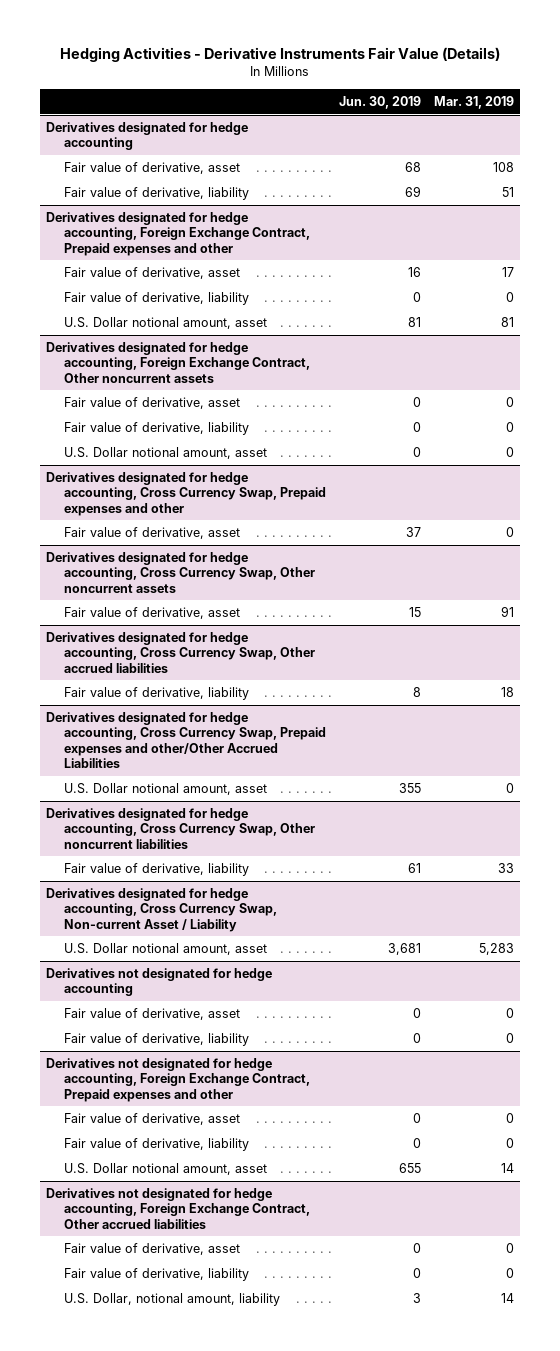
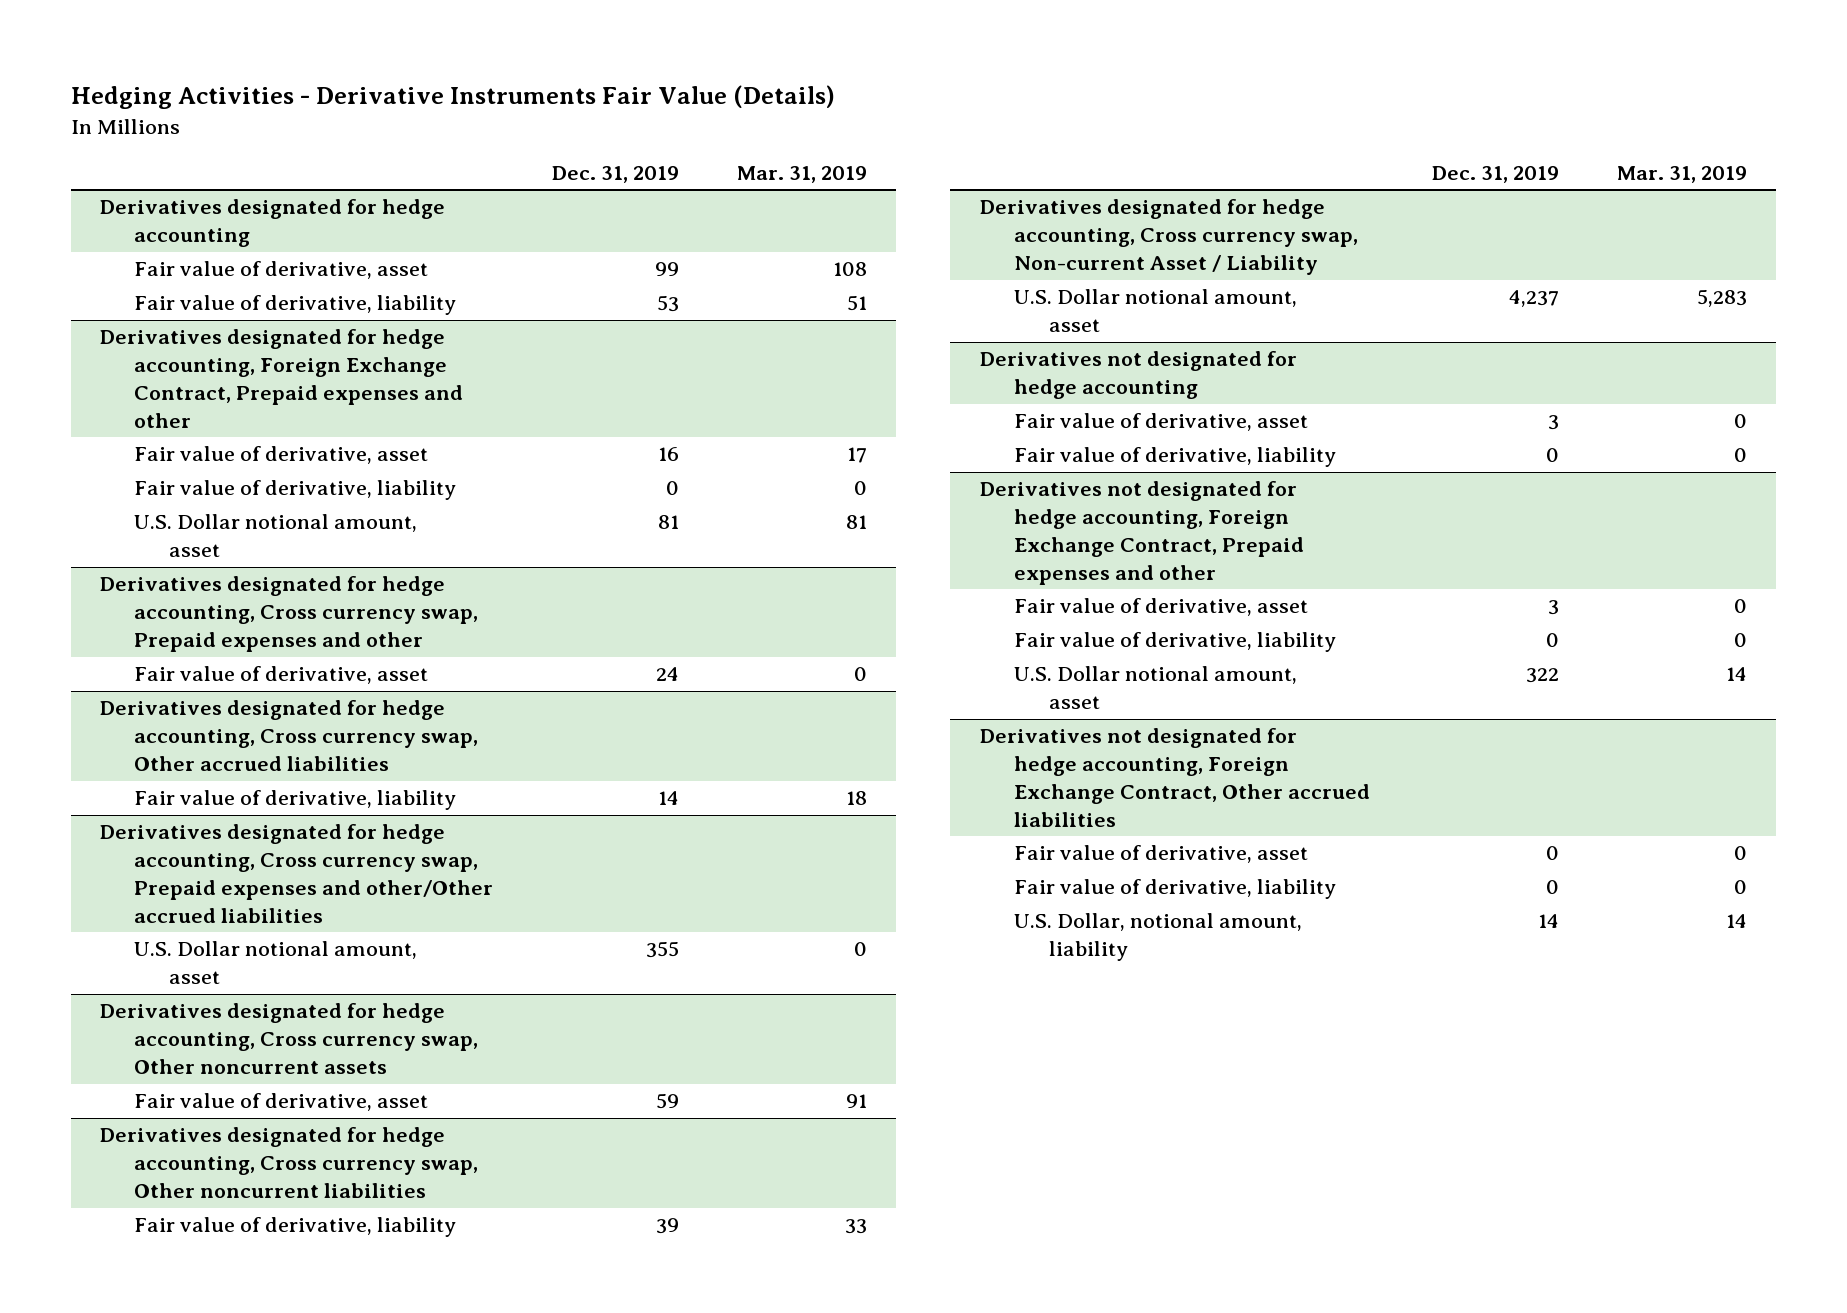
- | Jun. 30, 2019 | Mar. 31, 2019
+ | Dec. 31, 2019 | Mar. 31, 2019
- Derivatives designated for hedge accounting, Foreign Exchange Contract, Other noncurrent assets
- Fair value of derivative, asset | 0 | 0
- Fair value of derivative, liability | 0 | 0
- U.S. Dollar notional amount, asset | 0 | 0
- Derivatives designated for hedge accounting, Cross Currency Swap, Prepaid expenses and other
+ Derivatives designated for hedge accounting, Cross currency swap, Prepaid expenses and other
- Derivatives designated for hedge accounting, Cross Currency Swap, Other noncurrent assets
- Fair value of derivative, asset | 15 | 91
- Derivatives designated for hedge accounting, Cross Currency Swap, Other accrued liabilities
+ Derivatives designated for hedge accounting, Cross currency swap, Other accrued liabilities
- Derivatives designated for hedge accounting, Cross Currency Swap, Prepaid expenses and other/Other Accrued Liabilities
+ Derivatives designated for hedge accounting, Cross currency swap, Prepaid expenses and other/Other accrued liabilities
- Derivatives designated for hedge accounting, Cross Currency Swap, Other noncurrent liabilities
+ Derivatives designated for hedge accounting, Cross currency swap, Other noncurrent assets
+ Fair value of derivative, asset | 59 | 91
+ Derivatives designated for hedge accounting, Cross currency swap, Other noncurrent liabilities
- Derivatives designated for hedge accounting, Cross Currency Swap, Non-current Asset / Liability
+ Derivatives designated for hedge accounting, Cross currency swap, Non-current Asset / Liability

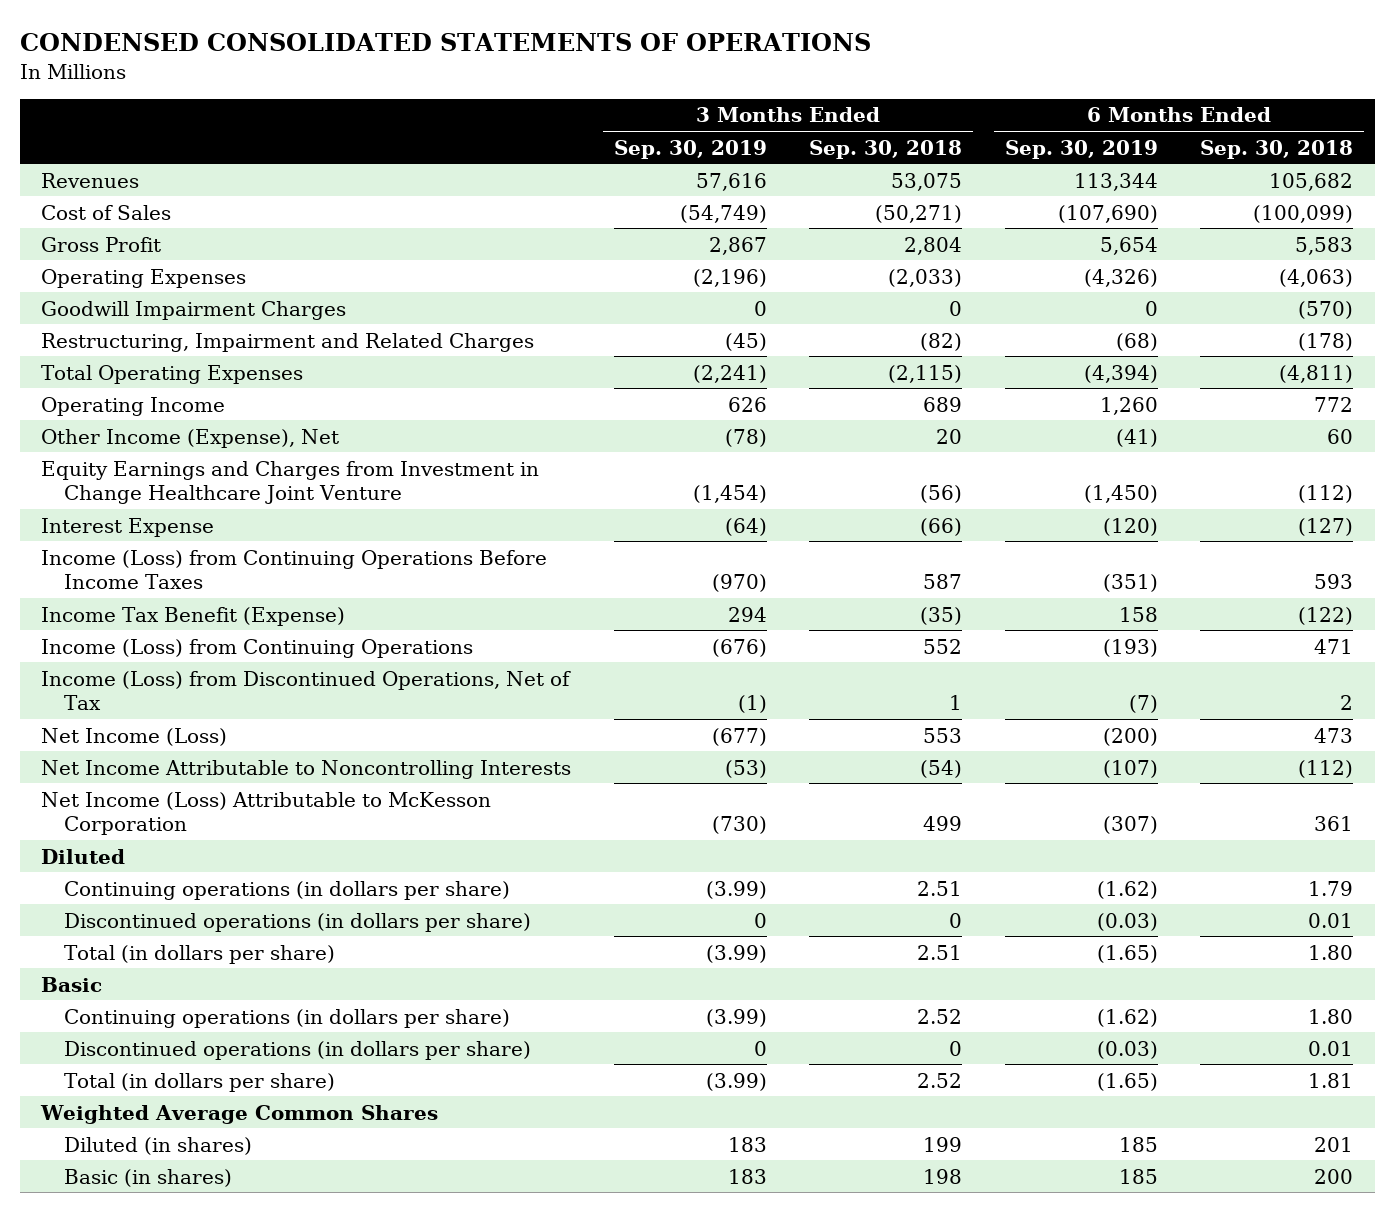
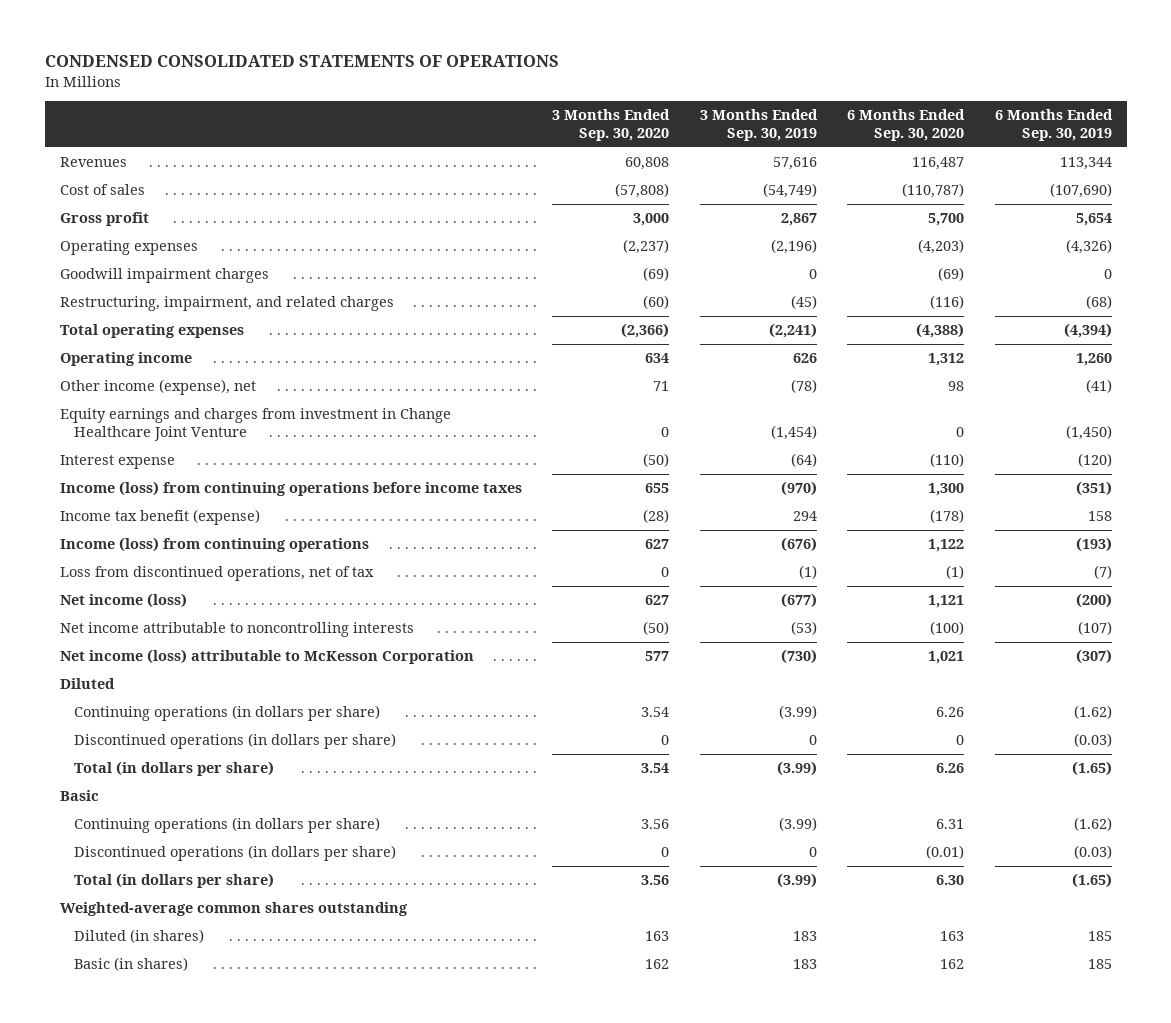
- | 3 Months Ended Sep. 30, 2019 | 3 Months Ended Sep. 30, 2018 | 6 Months Ended Sep. 30, 2019 | 6 Months Ended Sep. 30, 2018
+ | 3 Months Ended Sep. 30, 2020 | 3 Months Ended Sep. 30, 2019 | 6 Months Ended Sep. 30, 2020 | 6 Months Ended Sep. 30, 2019
- Cost of Sales | (54,749) | (50,271) | (107,690) | (100,099)
- Gross Profit | 2,867 | 2,804 | 5,654 | 5,583
- Operating Expenses | (2,196) | (2,033) | (4,326) | (4,063)
- Goodwill Impairment Charges | 0 | 0 | 0 | (570)
- Restructuring, Impairment and Related Charges | (45) | (82) | (68) | (178)
- Total Operating Expenses | (2,241) | (2,115) | (4,394) | (4,811)
- Operating Income | 626 | 689 | 1,260 | 772
- Other Income (Expense), Net | (78) | 20 | (41) | 60
- Equity Earnings and Charges from Investment in Change Healthcare Joint Venture | (1,454) | (56) | (1,450) | (112)
- Interest Expense | (64) | (66) | (120) | (127)
- Income (Loss) from Continuing Operations Before Income Taxes | (970) | 587 | (351) | 593
- Income Tax Benefit (Expense) | 294 | (35) | 158 | (122)
- Income (Loss) from Continuing Operations | (676) | 552 | (193) | 471
- Income (Loss) from Discontinued Operations, Net of Tax | (1) | 1 | (7) | 2
- Net Income (Loss) | (677) | 553 | (200) | 473
- Net Income Attributable to Noncontrolling Interests | (53) | (54) | (107) | (112)
- Net Income (Loss) Attributable to McKesson Corporation | (730) | 499 | (307) | 361
+ Cost of sales | (57,808) | (54,749) | (110,787) | (107,690)
+ Gross profit | 3,000 | 2,867 | 5,700 | 5,654
+ Operating expenses | (2,237) | (2,196) | (4,203) | (4,326)
+ Goodwill impairment charges | (69) | 0 | (69) | 0
+ Restructuring, impairment, and related charges | (60) | (45) | (116) | (68)
+ Total operating expenses | (2,366) | (2,241) | (4,388) | (4,394)
+ Operating income | 634 | 626 | 1,312 | 1,260
+ Other income (expense), net | 71 | (78) | 98 | (41)
+ Equity earnings and charges from investment in Change Healthcare Joint Venture | 0 | (1,454) | 0 | (1,450)
+ Interest expense | (50) | (64) | (110) | (120)
+ Income (loss) from continuing operations before income taxes | 655 | (970) | 1,300 | (351)
+ Income tax benefit (expense) | (28) | 294 | (178) | 158
+ Income (loss) from continuing operations | 627 | (676) | 1,122 | (193)
+ Loss from discontinued operations, net of tax | 0 | (1) | (1) | (7)
+ Net income (loss) | 627 | (677) | 1,121 | (200)
+ Net income attributable to noncontrolling interests | (50) | (53) | (100) | (107)
+ Net income (loss) attributable to McKesson Corporation | 577 | (730) | 1,021 | (307)
- Weighted Average Common Shares
+ Weighted-average common shares outstanding

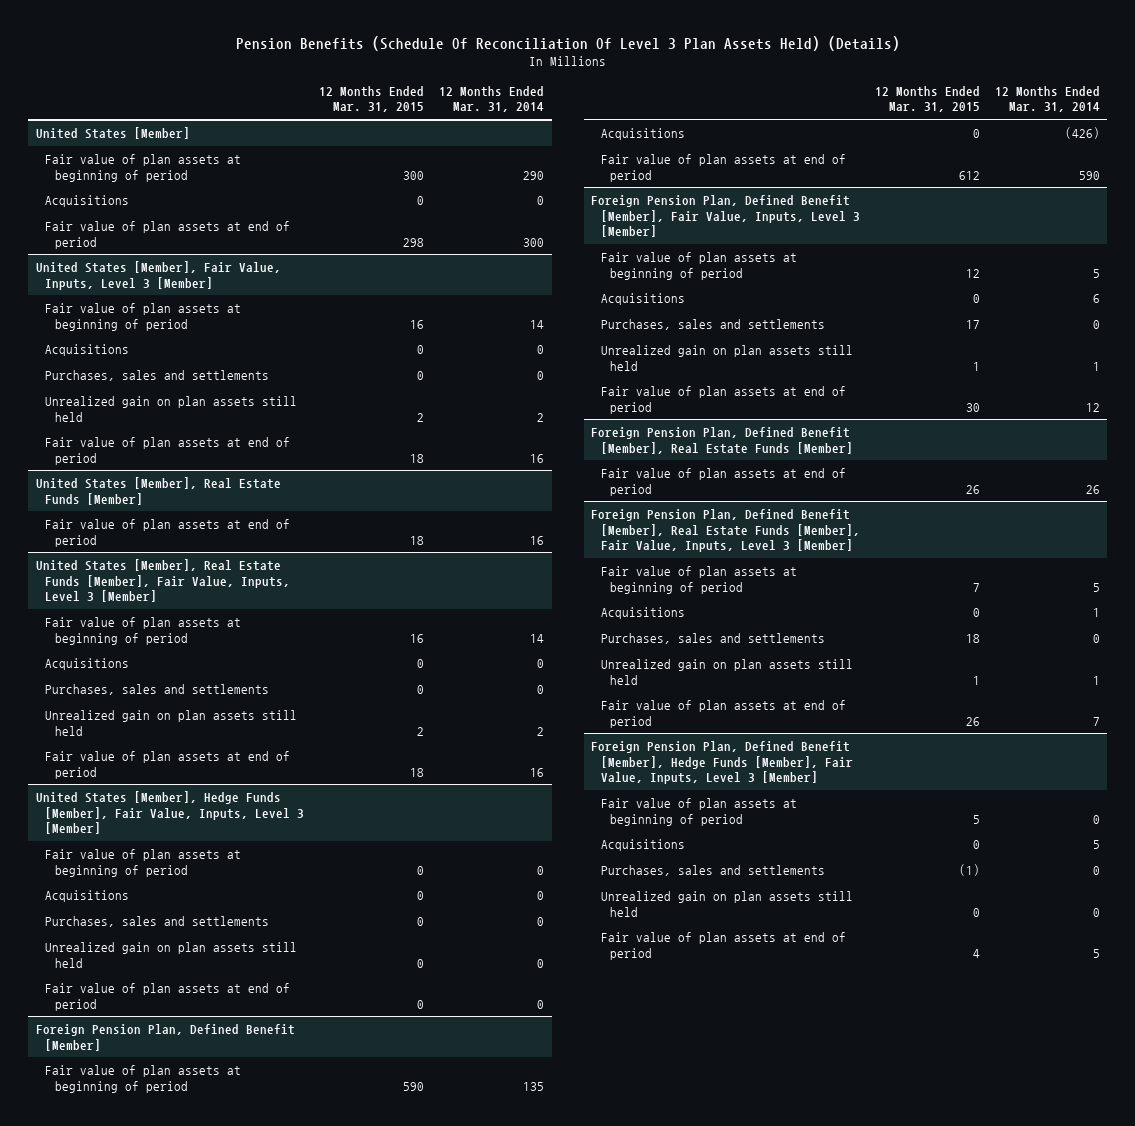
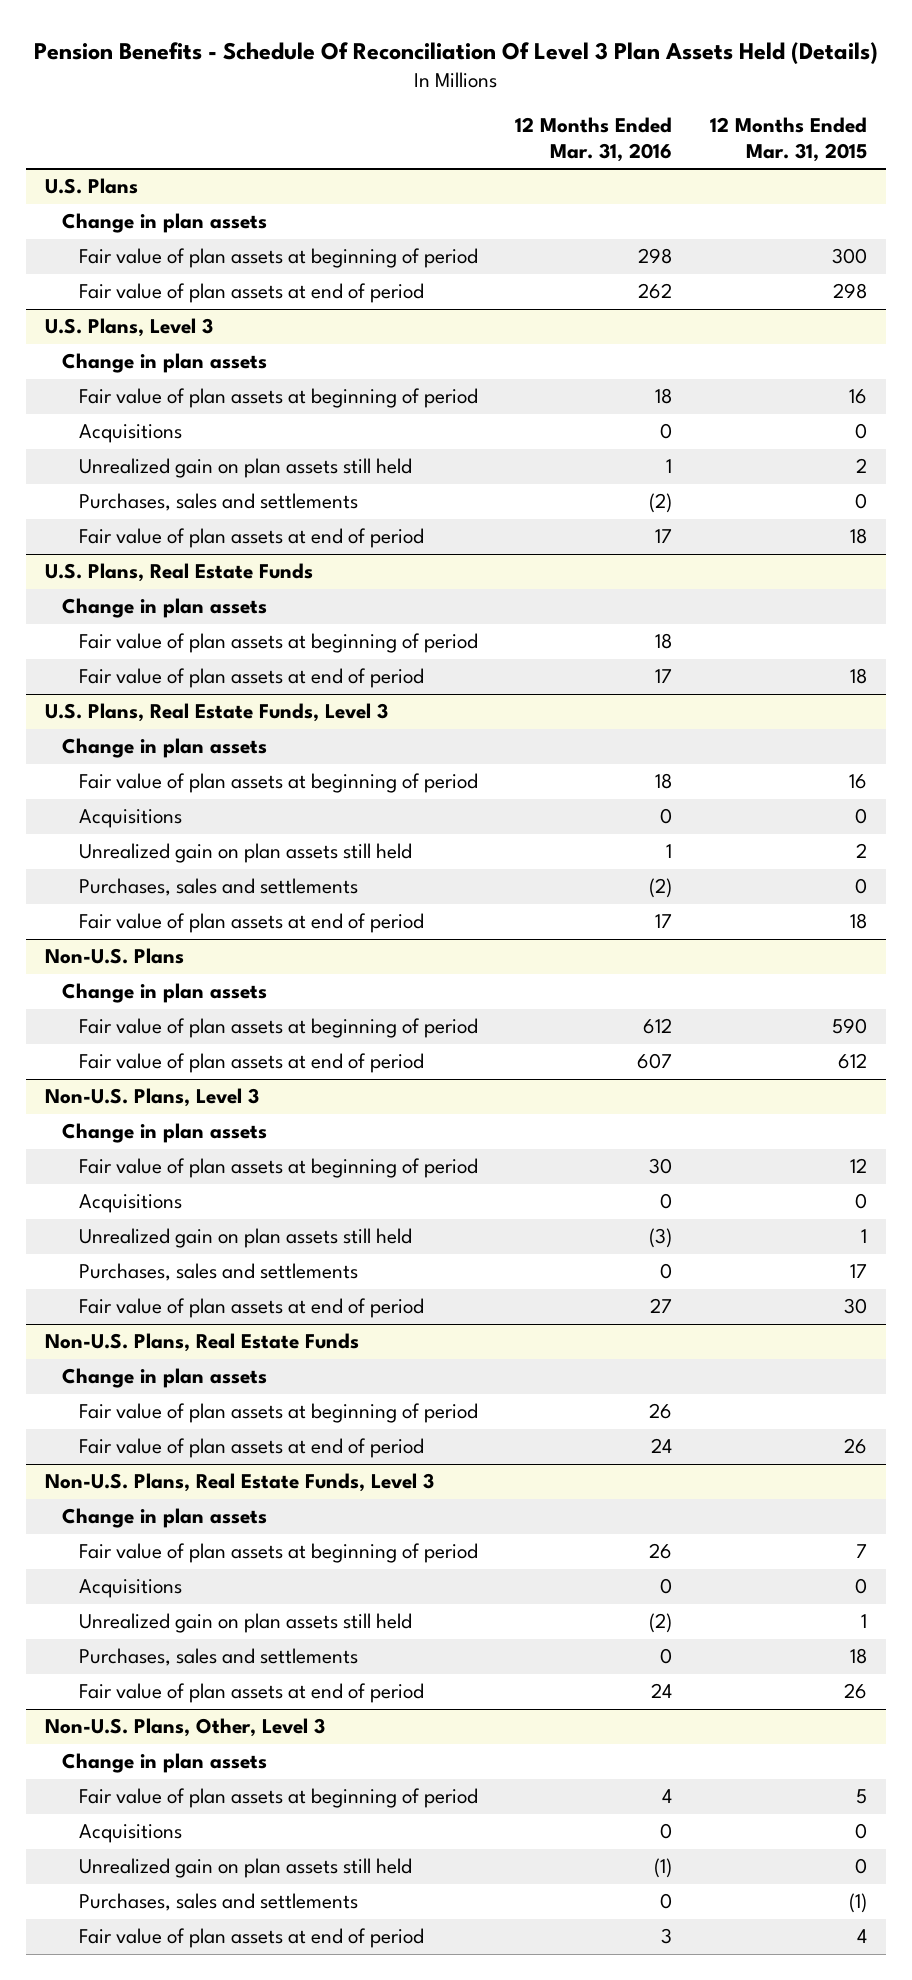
- Pension Benefits (Schedule Of Reconciliation Of Level 3 Plan Assets Held) (Details)
+ Pension Benefits - Schedule Of Reconciliation Of Level 3 Plan Assets Held (Details)
- | 12 Months Ended Mar. 31, 2015 | 12 Months Ended Mar. 31, 2014
+ | 12 Months Ended Mar. 31, 2016 | 12 Months Ended Mar. 31, 2015
- United States [Member]
+ U.S. Plans
+ Change in plan assets
- Acquisitions | 0 | 0
- United States [Member], Fair Value, Inputs, Level 3 [Member]
+ U.S. Plans, Level 3
+ Change in plan assets
- Purchases, sales and settlements | 0 | 0
+ Purchases, sales and settlements | (2) | 0
- United States [Member], Real Estate Funds [Member]
+ U.S. Plans, Real Estate Funds
+ Change in plan assets
+ Fair value of plan assets at beginning of period | 18 |
- United States [Member], Real Estate Funds [Member], Fair Value, Inputs, Level 3 [Member]
+ U.S. Plans, Real Estate Funds, Level 3
+ Change in plan assets
- Purchases, sales and settlements | 0 | 0
- Fair value of plan assets at end of period | 18 | 16
- United States [Member], Hedge Funds [Member], Fair Value, Inputs, Level 3 [Member]
- Fair value of plan assets at beginning of period | 0 | 0
- Acquisitions | 0 | 0
- Unrealized gain on plan assets still held | 0 | 0
- Fair value of plan assets at end of period | 0 | 0
- Foreign Pension Plan, Defined Benefit [Member]
+ Fair value of plan assets at end of period | 17 | 18
+ Non-U.S. Plans
+ Change in plan assets
- Acquisitions | 0 | (426)
- Foreign Pension Plan, Defined Benefit [Member], Fair Value, Inputs, Level 3 [Member]
+ Non-U.S. Plans, Level 3
+ Change in plan assets
- Purchases, sales and settlements | 17 | 0
+ Purchases, sales and settlements | 0 | 17
- Foreign Pension Plan, Defined Benefit [Member], Real Estate Funds [Member]
+ Non-U.S. Plans, Real Estate Funds
+ Change in plan assets
+ Fair value of plan assets at beginning of period | 26 |
- Foreign Pension Plan, Defined Benefit [Member], Real Estate Funds [Member], Fair Value, Inputs, Level 3 [Member]
+ Non-U.S. Plans, Real Estate Funds, Level 3
+ Change in plan assets
- Purchases, sales and settlements | 18 | 0
+ Purchases, sales and settlements | 0 | 18
- Foreign Pension Plan, Defined Benefit [Member], Hedge Funds [Member], Fair Value, Inputs, Level 3 [Member]
+ Non-U.S. Plans, Other, Level 3
+ Change in plan assets
- Purchases, sales and settlements | (1) | 0
+ Purchases, sales and settlements | 0 | (1)

